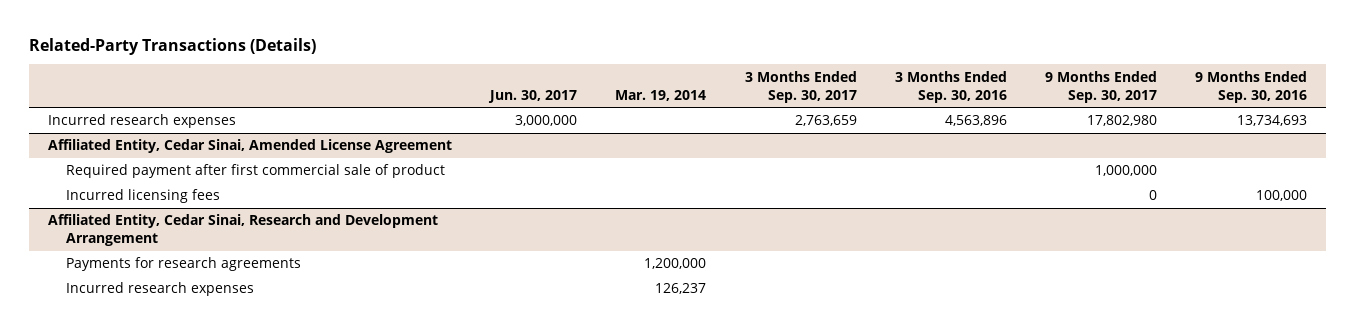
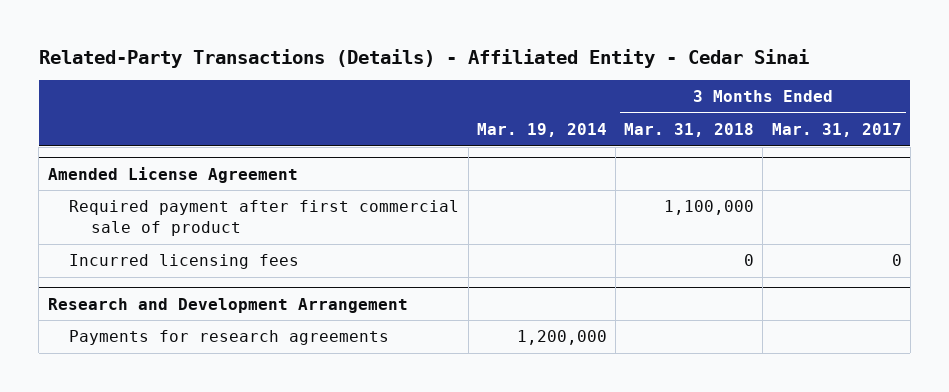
- Related-Party Transactions (Details)
+ Related-Party Transactions (Details) - Affiliated Entity - Cedar Sinai
- | Jun. 30, 2017 | Mar. 19, 2014 | 3 Months Ended Sep. 30, 2017 | 3 Months Ended Sep. 30, 2016 | 9 Months Ended Sep. 30, 2017 | 9 Months Ended Sep. 30, 2016
+ | Mar. 19, 2014 | 3 Months Ended Mar. 31, 2018 | 3 Months Ended Mar. 31, 2017
- Incurred research expenses | 3,000,000 | | 2,763,659 | 4,563,896 | 17,802,980 | 13,734,693
- Affiliated Entity, Cedar Sinai, Amended License Agreement
+ Amended License Agreement
- Affiliated Entity, Cedar Sinai, Research and Development Arrangement
+ Research and Development Arrangement
- Incurred research expenses | | 126,237 | | | |

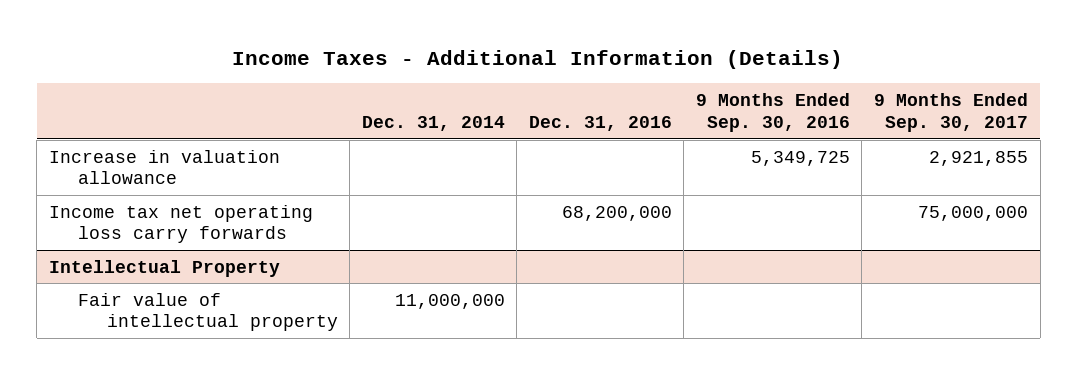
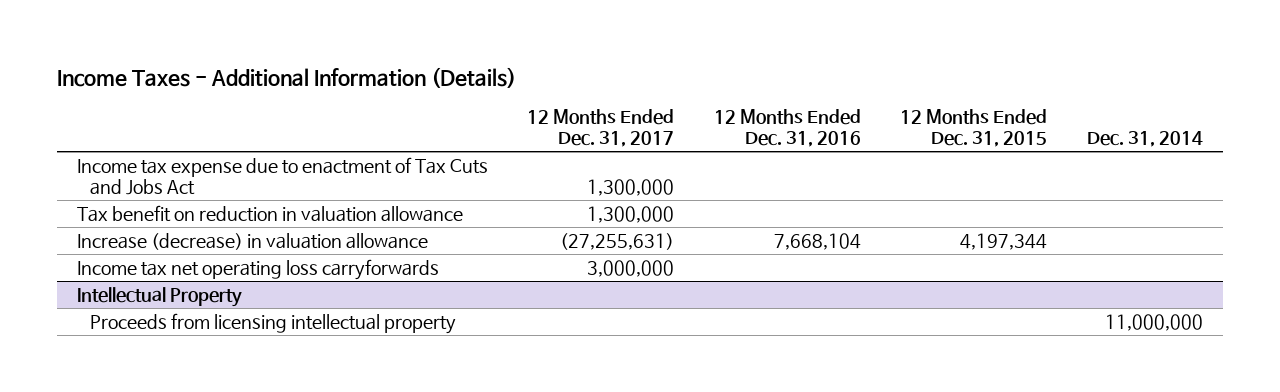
- | Dec. 31, 2014 | Dec. 31, 2016 | 9 Months Ended Sep. 30, 2016 | 9 Months Ended Sep. 30, 2017
+ | 12 Months Ended Dec. 31, 2017 | 12 Months Ended Dec. 31, 2016 | 12 Months Ended Dec. 31, 2015 | Dec. 31, 2014
- Increase in valuation allowance | | | 5,349,725 | 2,921,855
- Income tax net operating loss carry forwards | | 68,200,000 | | 75,000,000
+ Income tax expense due to enactment of Tax Cuts and Jobs Act | 1,300,000 | | |
+ Tax benefit on reduction in valuation allowance | 1,300,000 | | |
+ Increase (decrease) in valuation allowance | (27,255,631) | 7,668,104 | 4,197,344 |
+ Income tax net operating loss carryforwards | 3,000,000 | | |
@ Intellectual Property
- Fair value of intellectual property | 11,000,000 | | |
+ Proceeds from licensing intellectual property | | | | 11,000,000

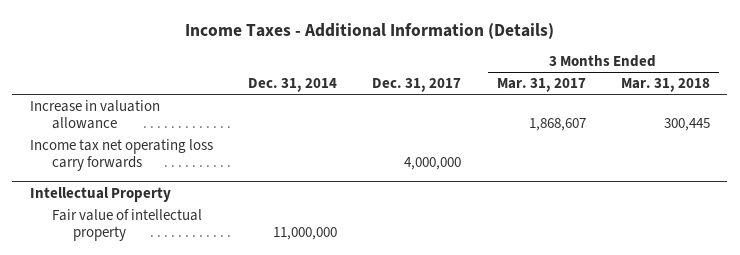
- | 12 Months Ended Dec. 31, 2017 | 12 Months Ended Dec. 31, 2016 | 12 Months Ended Dec. 31, 2015 | Dec. 31, 2014
+ | Dec. 31, 2014 | Dec. 31, 2017 | 3 Months Ended Mar. 31, 2017 | 3 Months Ended Mar. 31, 2018
- Income tax expense due to enactment of Tax Cuts and Jobs Act | 1,300,000 | | |
- Tax benefit on reduction in valuation allowance | 1,300,000 | | |
- Increase (decrease) in valuation allowance | (27,255,631) | 7,668,104 | 4,197,344 |
- Income tax net operating loss carryforwards | 3,000,000 | | |
+ Increase in valuation allowance | | | 1,868,607 | 300,445
+ Income tax net operating loss carry forwards | | 4,000,000 | |
@ Intellectual Property
- Proceeds from licensing intellectual property | | | | 11,000,000
+ Fair value of intellectual property | 11,000,000 | | |

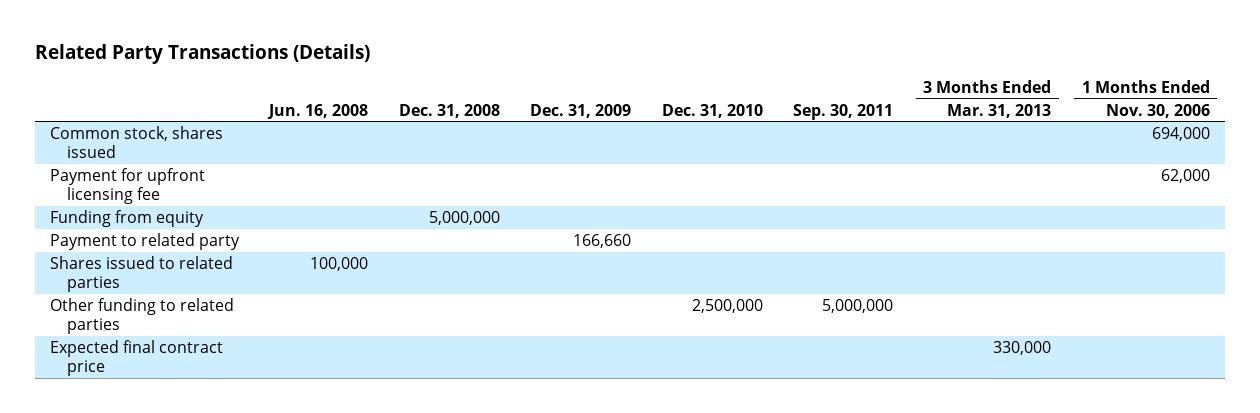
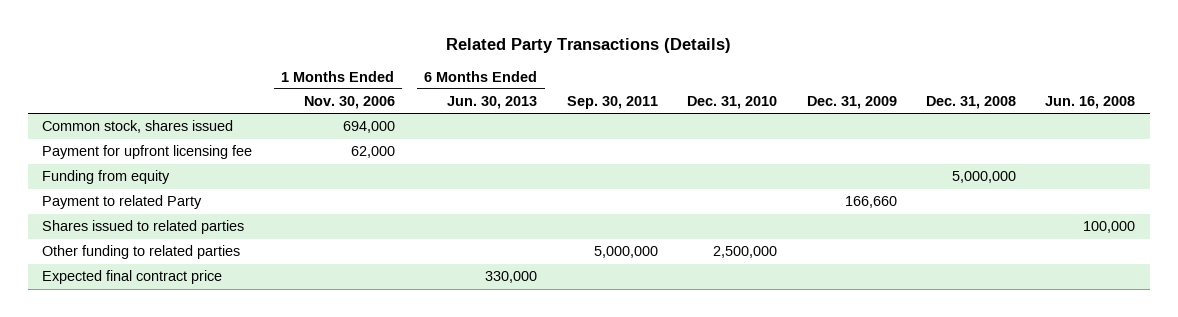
- | Jun. 16, 2008 | Dec. 31, 2008 | Dec. 31, 2009 | Dec. 31, 2010 | Sep. 30, 2011 | 3 Months Ended Mar. 31, 2013 | 1 Months Ended Nov. 30, 2006
+ | 1 Months Ended Nov. 30, 2006 | 6 Months Ended Jun. 30, 2013 | Sep. 30, 2011 | Dec. 31, 2010 | Dec. 31, 2009 | Dec. 31, 2008 | Jun. 16, 2008
- Payment to related party | | | 166,660 | | | |
+ Payment to related Party | | | | | 166,660 | |

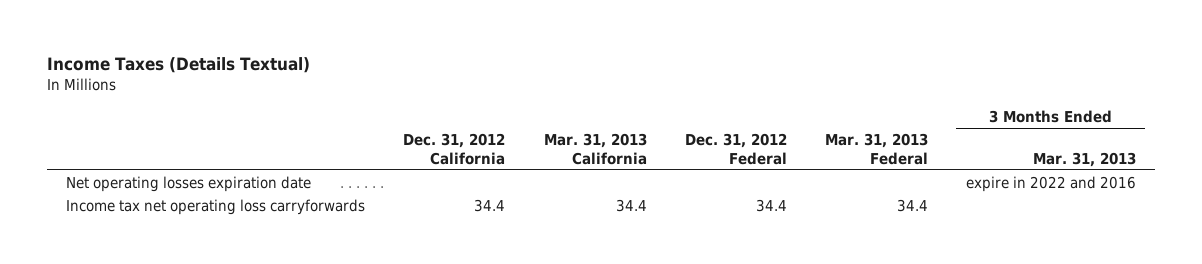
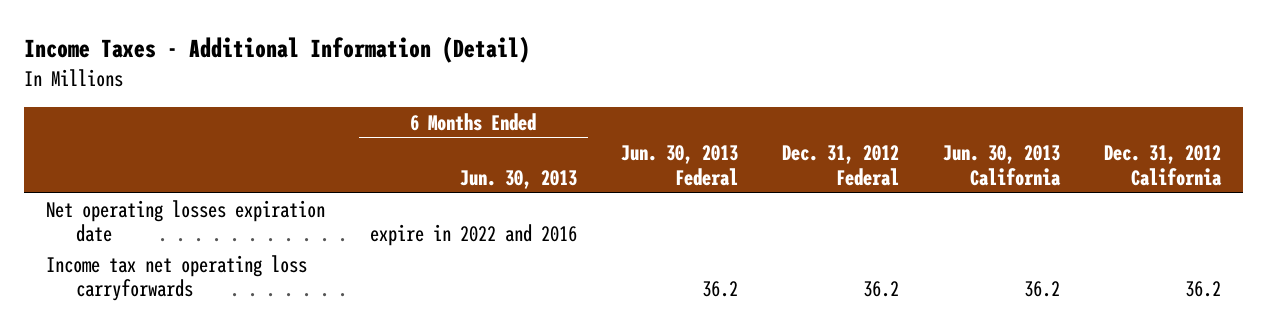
- Income Taxes (Details Textual)
+ Income Taxes - Additional Information (Detail)
- | Dec. 31, 2012 California | Mar. 31, 2013 California | Dec. 31, 2012 Federal | Mar. 31, 2013 Federal | 3 Months Ended Mar. 31, 2013
+ | 6 Months Ended Jun. 30, 2013 | Jun. 30, 2013 Federal | Dec. 31, 2012 Federal | Jun. 30, 2013 California | Dec. 31, 2012 California
- Income tax net operating loss carryforwards | 34.4 | 34.4 | 34.4 | 34.4 |
+ Income tax net operating loss carryforwards | | 36.2 | 36.2 | 36.2 | 36.2

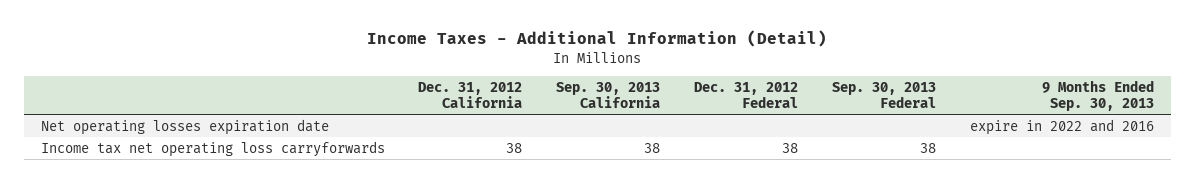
- | 6 Months Ended Jun. 30, 2013 | Jun. 30, 2013 Federal | Dec. 31, 2012 Federal | Jun. 30, 2013 California | Dec. 31, 2012 California
+ | Dec. 31, 2012 California | Sep. 30, 2013 California | Dec. 31, 2012 Federal | Sep. 30, 2013 Federal | 9 Months Ended Sep. 30, 2013
- Income tax net operating loss carryforwards | | 36.2 | 36.2 | 36.2 | 36.2
+ Income tax net operating loss carryforwards | 38 | 38 | 38 | 38 |

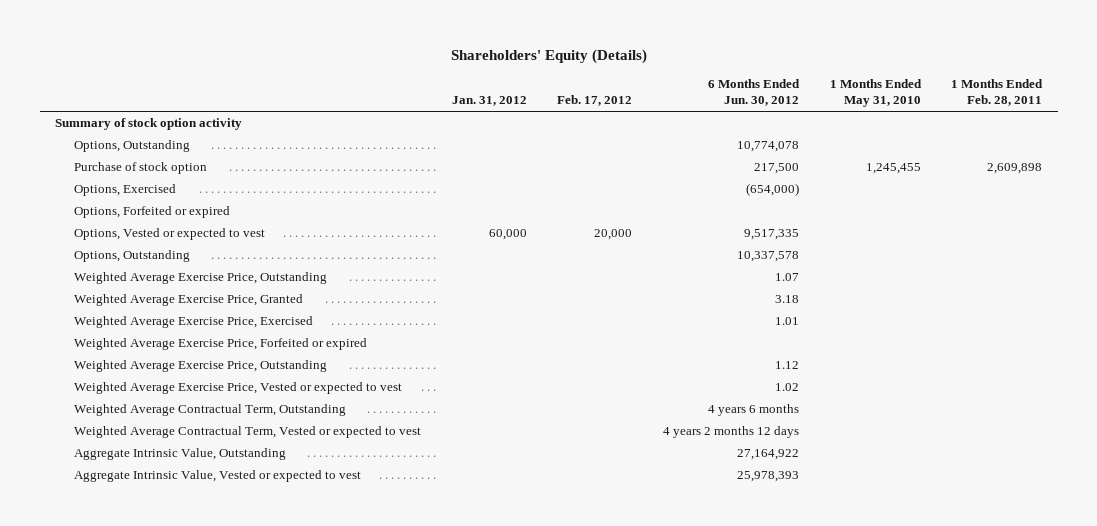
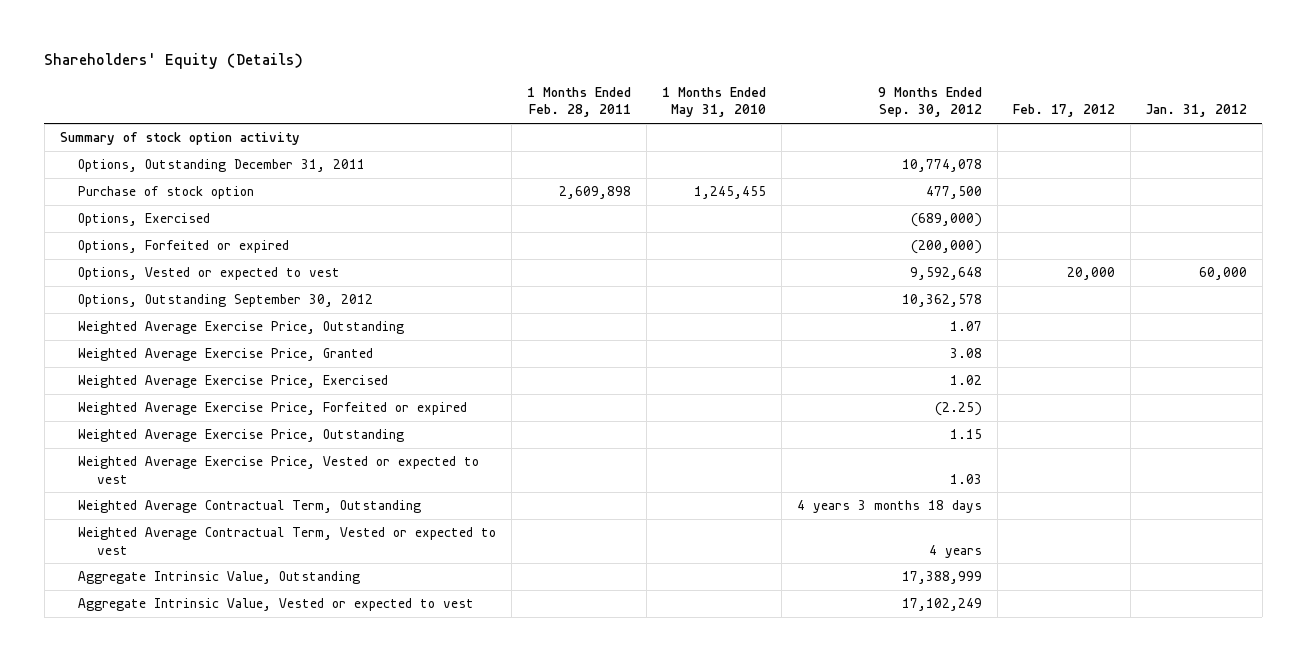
- | Jan. 31, 2012 | Feb. 17, 2012 | 6 Months Ended Jun. 30, 2012 | 1 Months Ended May 31, 2010 | 1 Months Ended Feb. 28, 2011
+ | 1 Months Ended Feb. 28, 2011 | 1 Months Ended May 31, 2010 | 9 Months Ended Sep. 30, 2012 | Feb. 17, 2012 | Jan. 31, 2012
- Options, Outstanding | | | 10,774,078 | |
+ Options, Outstanding December 31, 2011 | | | 10,774,078 | |
- Options, Outstanding | | | 10,337,578 | |
+ Options, Outstanding September 30, 2012 | | | 10,362,578 | |

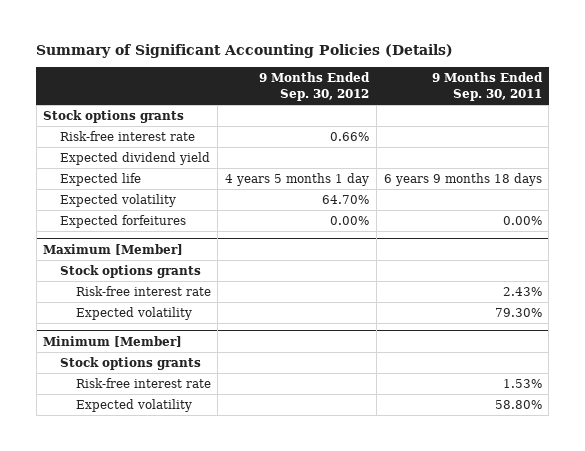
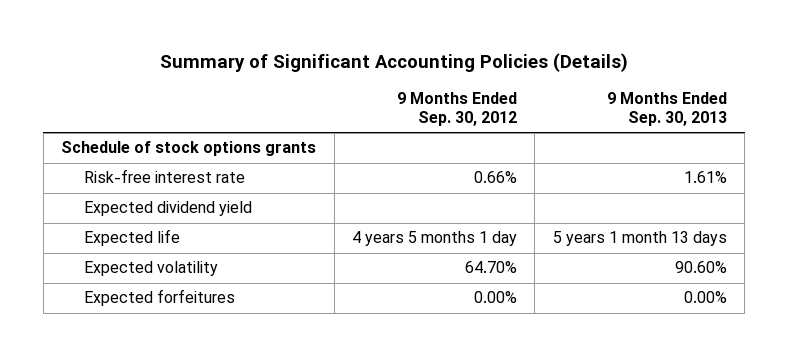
- | 9 Months Ended Sep. 30, 2012 | 9 Months Ended Sep. 30, 2011
+ | 9 Months Ended Sep. 30, 2012 | 9 Months Ended Sep. 30, 2013
- Stock options grants
+ Schedule of stock options grants
- Maximum [Member]
- Stock options grants
- Risk-free interest rate | | 2.43%
- Expected volatility | | 79.30%
- Minimum [Member]
- Stock options grants
- Risk-free interest rate | | 1.53%
- Expected volatility | | 58.80%

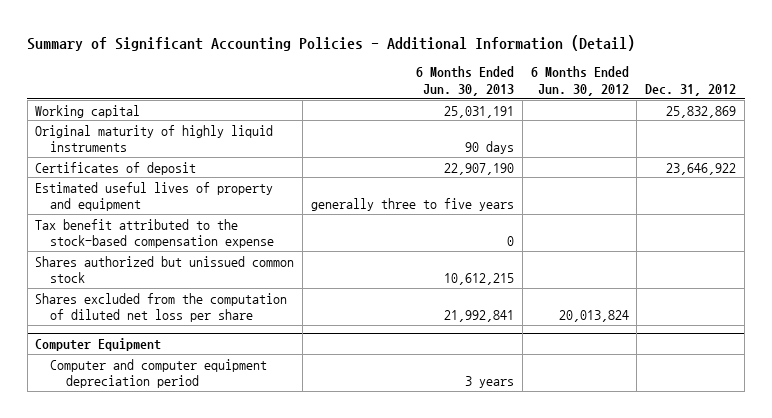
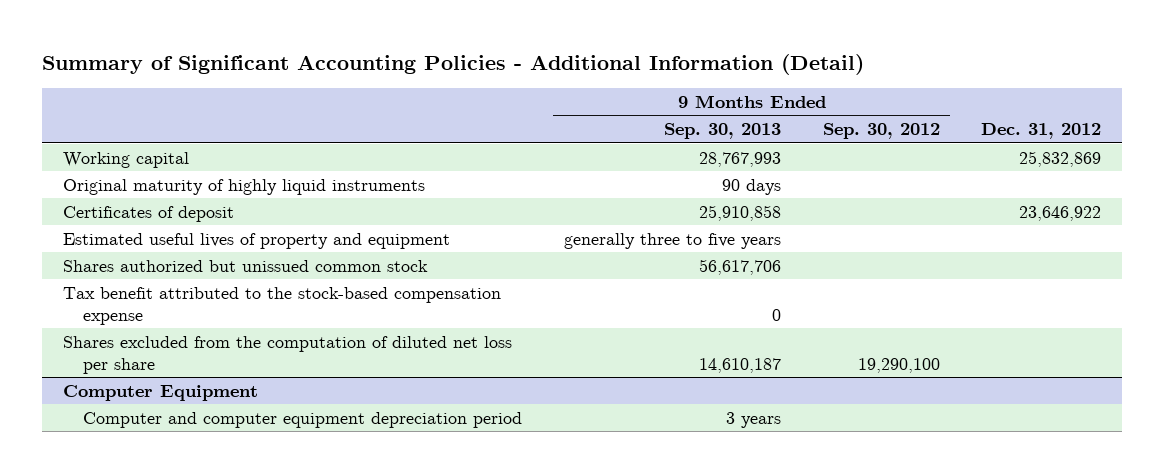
- | 6 Months Ended Jun. 30, 2013 | 6 Months Ended Jun. 30, 2012 | Dec. 31, 2012
+ | 9 Months Ended Sep. 30, 2013 | 9 Months Ended Sep. 30, 2012 | Dec. 31, 2012
moved down: Tax benefit attributed to the stock-based compensation expense | 0 | |

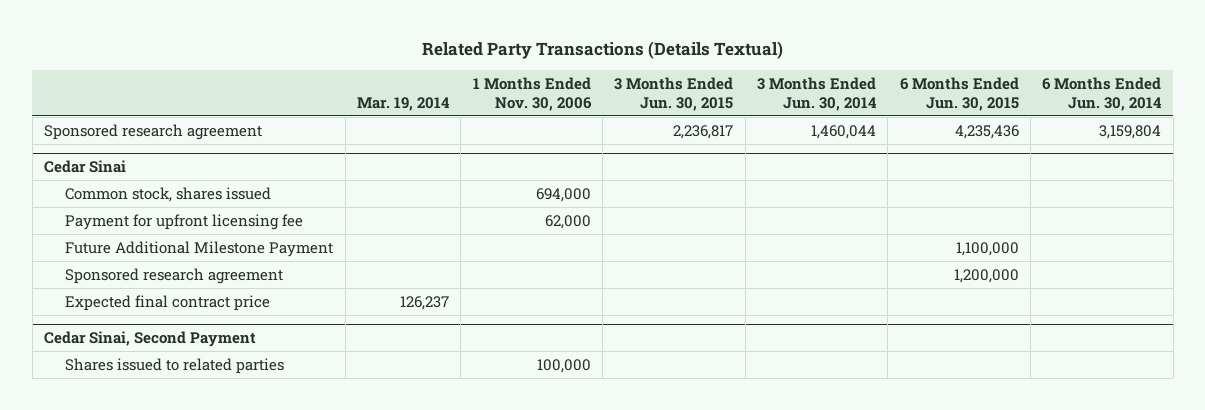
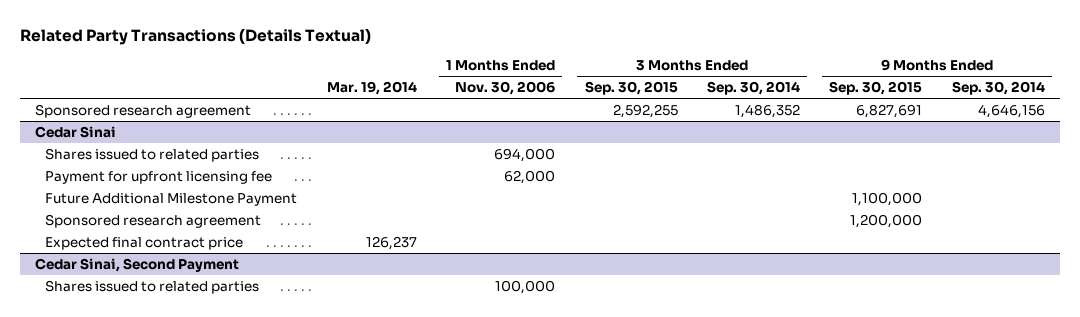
- | Mar. 19, 2014 | 1 Months Ended Nov. 30, 2006 | 3 Months Ended Jun. 30, 2015 | 3 Months Ended Jun. 30, 2014 | 6 Months Ended Jun. 30, 2015 | 6 Months Ended Jun. 30, 2014
+ | Mar. 19, 2014 | 1 Months Ended Nov. 30, 2006 | 3 Months Ended Sep. 30, 2015 | 3 Months Ended Sep. 30, 2014 | 9 Months Ended Sep. 30, 2015 | 9 Months Ended Sep. 30, 2014
@ Cedar Sinai
- Common stock, shares issued | | 694,000 | | | |
+ Shares issued to related parties | | 694,000 | | | |

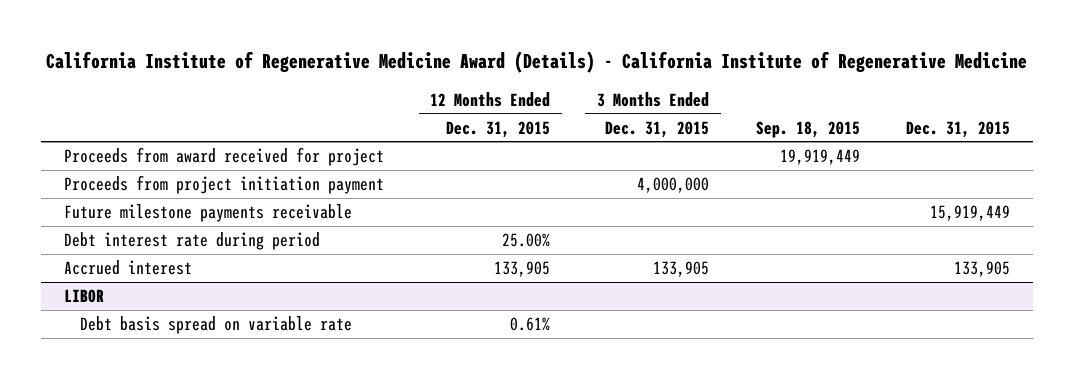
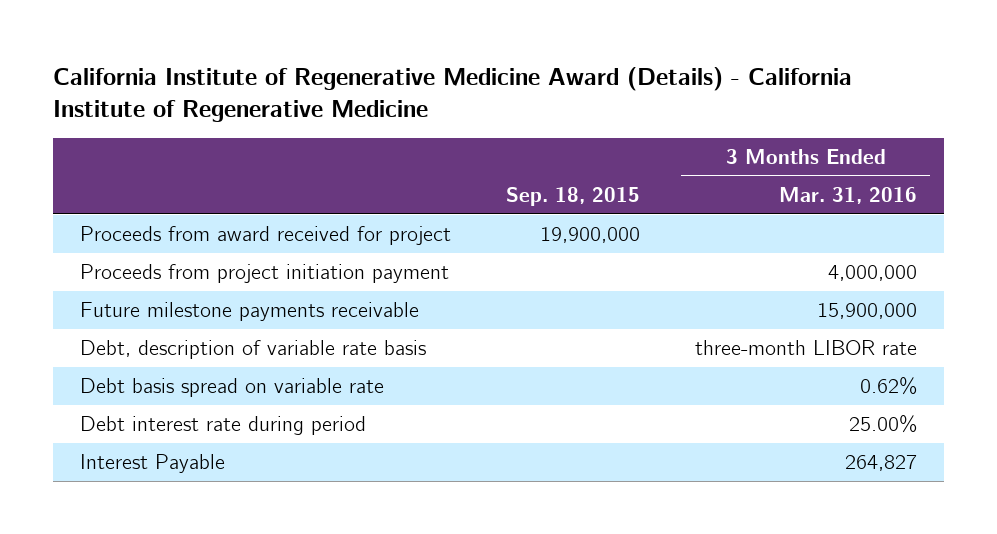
- | 12 Months Ended Dec. 31, 2015 | 3 Months Ended Dec. 31, 2015 | Sep. 18, 2015 | Dec. 31, 2015
+ | Sep. 18, 2015 | 3 Months Ended Mar. 31, 2016
- Proceeds from award received for project | | | 19,919,449 |
+ Proceeds from award received for project | 19,900,000 |
+ Debt, description of variable rate basis | | three-month LIBOR rate
+ Debt basis spread on variable rate | | 0.62%
- Accrued interest | 133,905 | 133,905 | | 133,905
- LIBOR
- Debt basis spread on variable rate | 0.61% | | |
+ Interest Payable | | 264,827

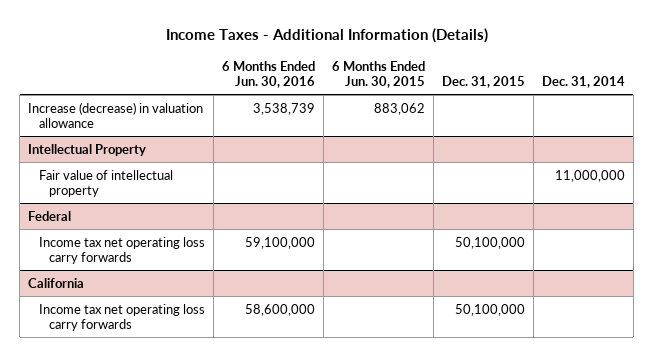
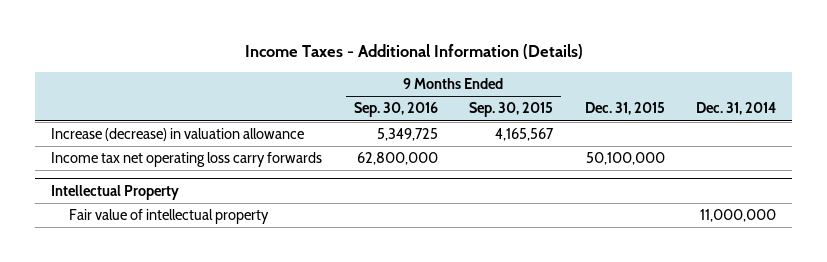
- | 6 Months Ended Jun. 30, 2016 | 6 Months Ended Jun. 30, 2015 | Dec. 31, 2015 | Dec. 31, 2014
+ | 9 Months Ended Sep. 30, 2016 | 9 Months Ended Sep. 30, 2015 | Dec. 31, 2015 | Dec. 31, 2014
+ Income tax net operating loss carry forwards | 62,800,000 | | 50,100,000 |
- Federal
- Income tax net operating loss carry forwards | 59,100,000 | | 50,100,000 |
- California
- Income tax net operating loss carry forwards | 58,600,000 | | 50,100,000 |

